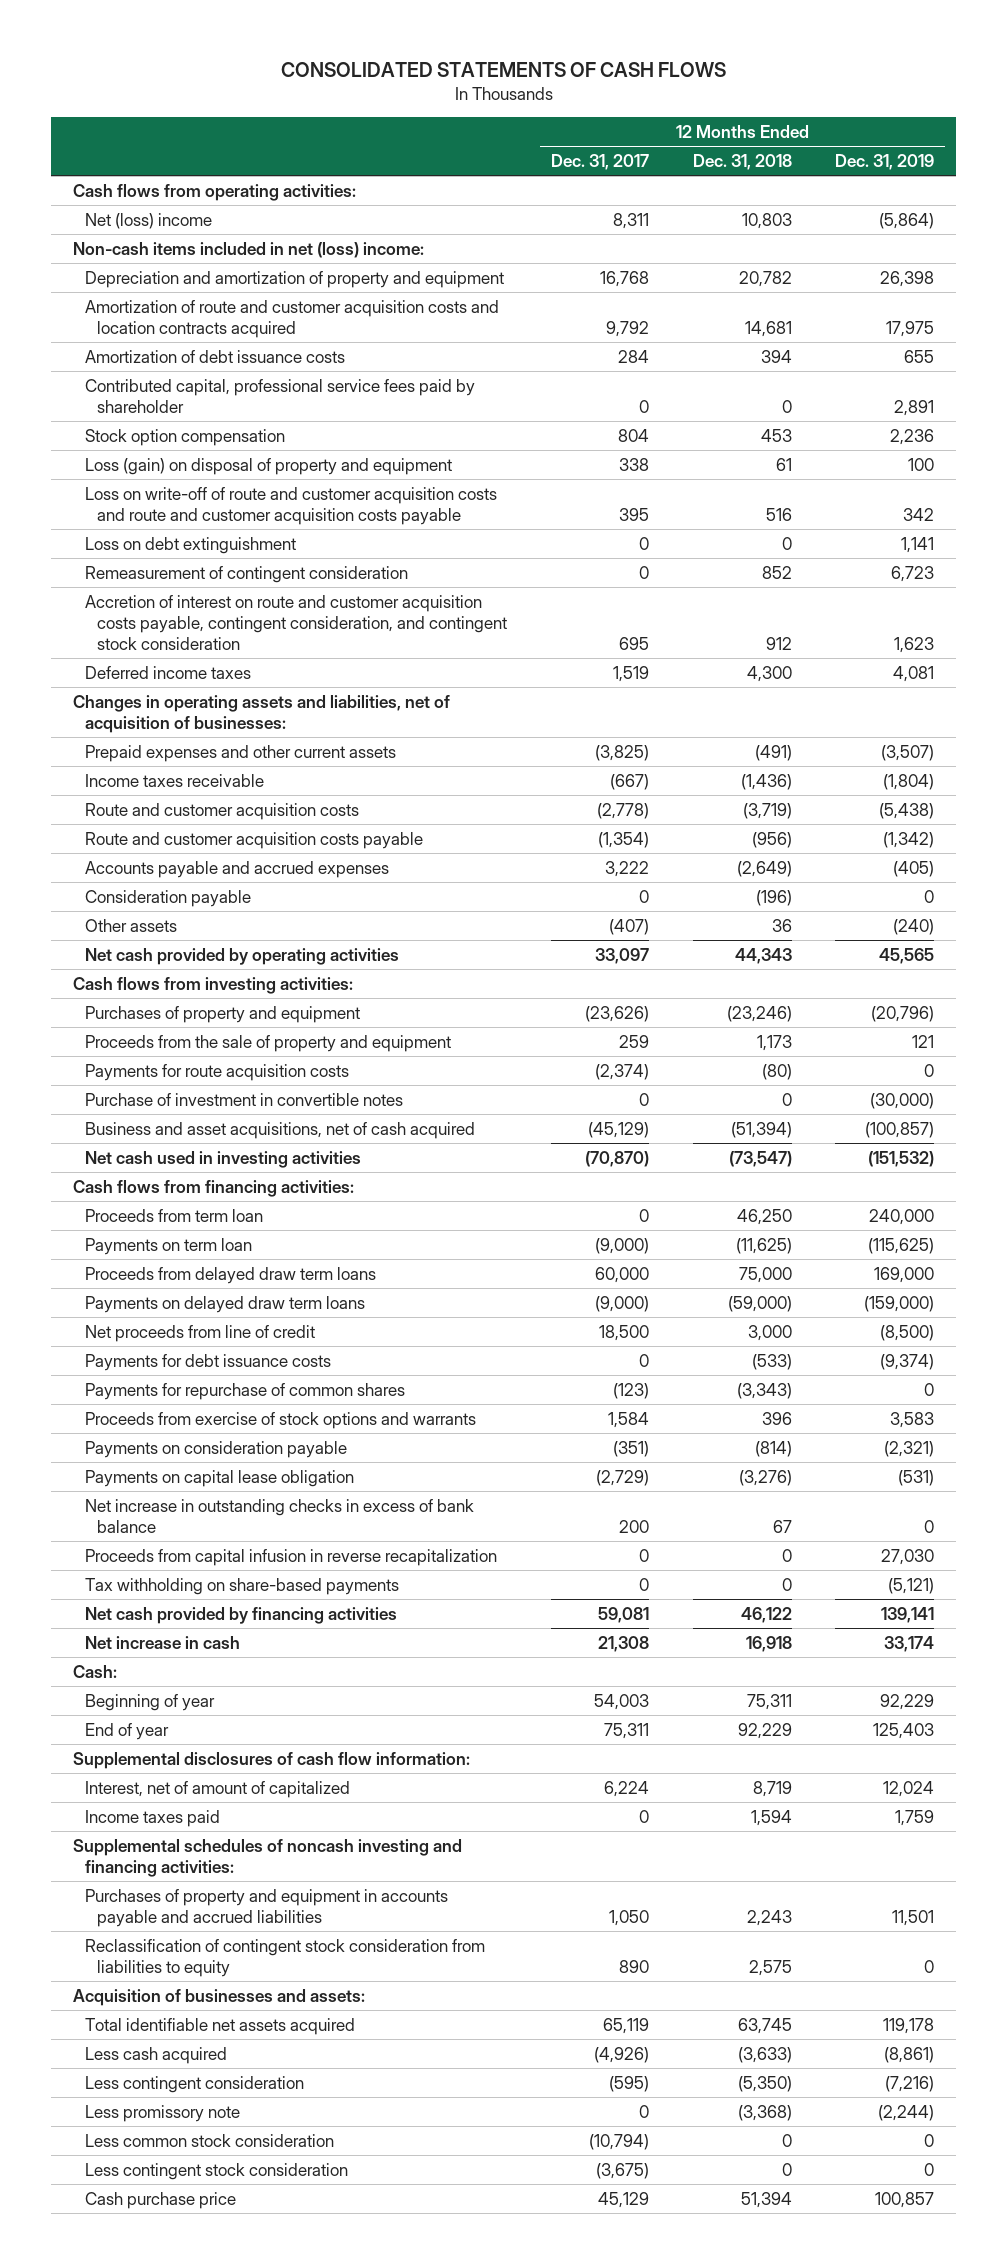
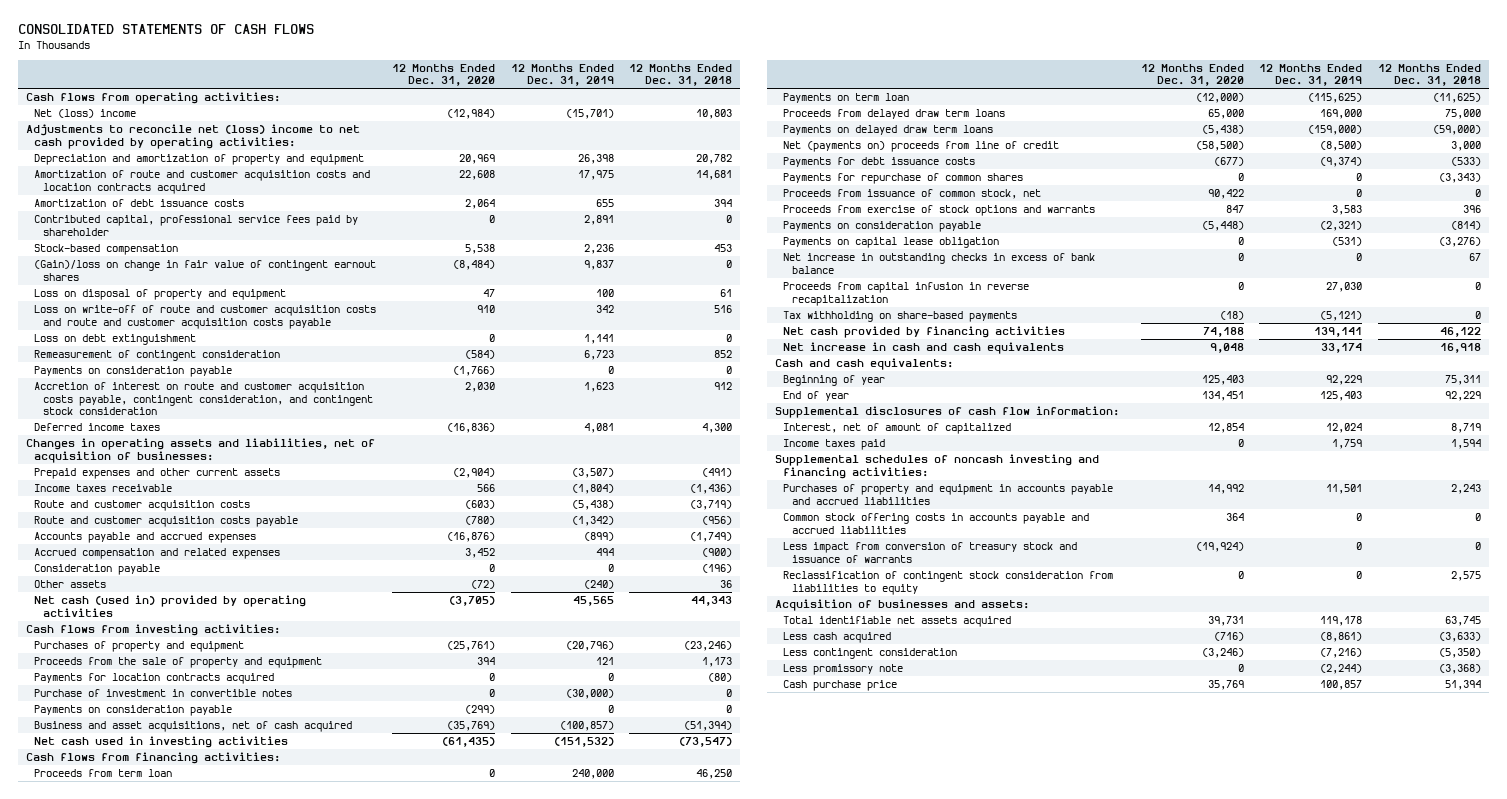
- | 12 Months Ended Dec. 31, 2017 | 12 Months Ended Dec. 31, 2018 | 12 Months Ended Dec. 31, 2019
+ | 12 Months Ended Dec. 31, 2020 | 12 Months Ended Dec. 31, 2019 | 12 Months Ended Dec. 31, 2018
- Net (loss) income | 8,311 | 10,803 | (5,864)
- Non-cash items included in net (loss) income:
+ Net (loss) income | (12,984) | (15,701) | 10,803
+ Adjustments to reconcile net (loss) income to net cash provided by operating activities:
- Stock option compensation | 804 | 453 | 2,236
- Loss (gain) on disposal of property and equipment | 338 | 61 | 100
+ Stock-based compensation | 5,538 | 2,236 | 453
+ (Gain)/loss on change in fair value of contingent earnout shares | (8,484) | 9,837 | 0
+ Loss on disposal of property and equipment | 47 | 100 | 61
+ Payments on consideration payable | (1,766) | 0 | 0
- Accounts payable and accrued expenses | 3,222 | (2,649) | (405)
+ Accounts payable and accrued expenses | (16,876) | (899) | (1,749)
+ Accrued compensation and related expenses | 3,452 | 494 | (900)
- Net cash provided by operating activities | 33,097 | 44,343 | 45,565
+ Net cash (used in) provided by operating activities | (3,705) | 45,565 | 44,343
- Payments for route acquisition costs | (2,374) | (80) | 0
+ Payments for location contracts acquired | 0 | 0 | (80)
+ Payments on consideration payable | (299) | 0 | 0
- Net proceeds from line of credit | 18,500 | 3,000 | (8,500)
+ Net (payments on) proceeds from line of credit | (58,500) | (8,500) | 3,000
+ Proceeds from issuance of common stock, net | 90,422 | 0 | 0
- Net increase in cash | 21,308 | 16,918 | 33,174
- Cash:
+ Net increase in cash and cash equivalents | 9,048 | 33,174 | 16,918
+ Cash and cash equivalents:
+ Common stock offering costs in accounts payable and accrued liabilities | 364 | 0 | 0
+ Less impact from conversion of treasury stock and issuance of warrants | (19,924) | 0 | 0
- Less common stock consideration | (10,794) | 0 | 0
- Less contingent stock consideration | (3,675) | 0 | 0

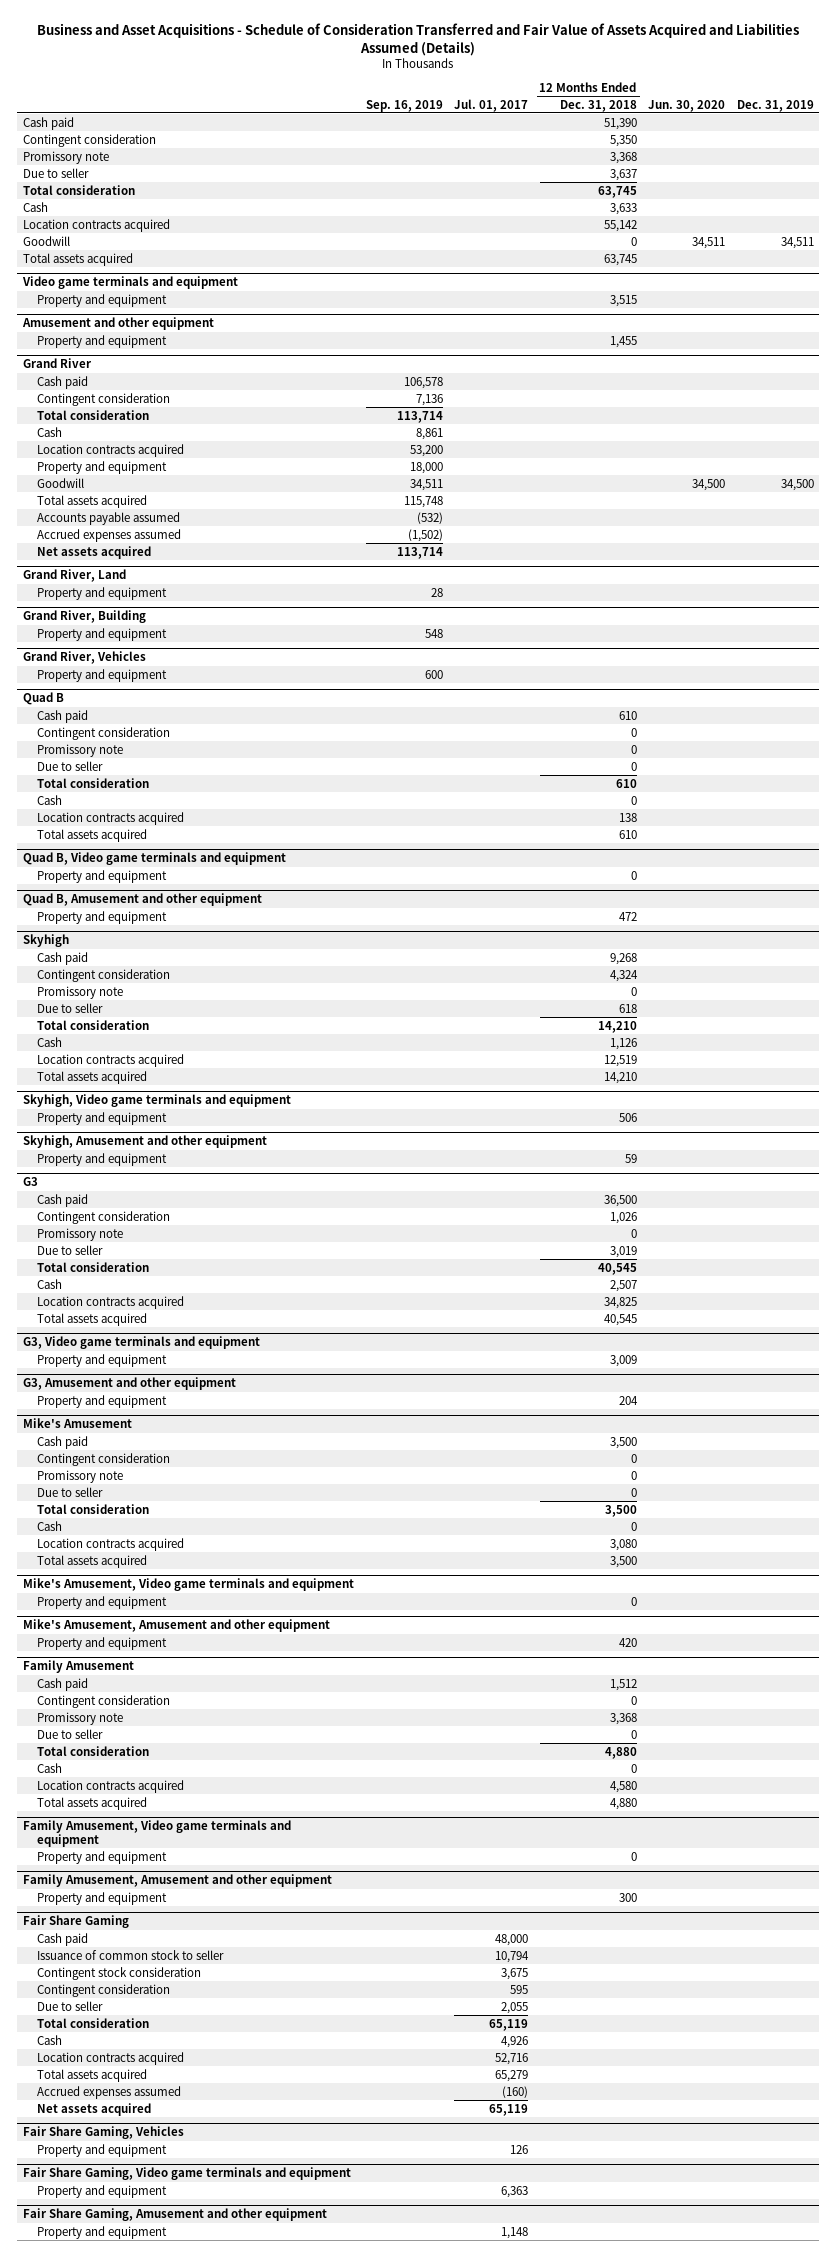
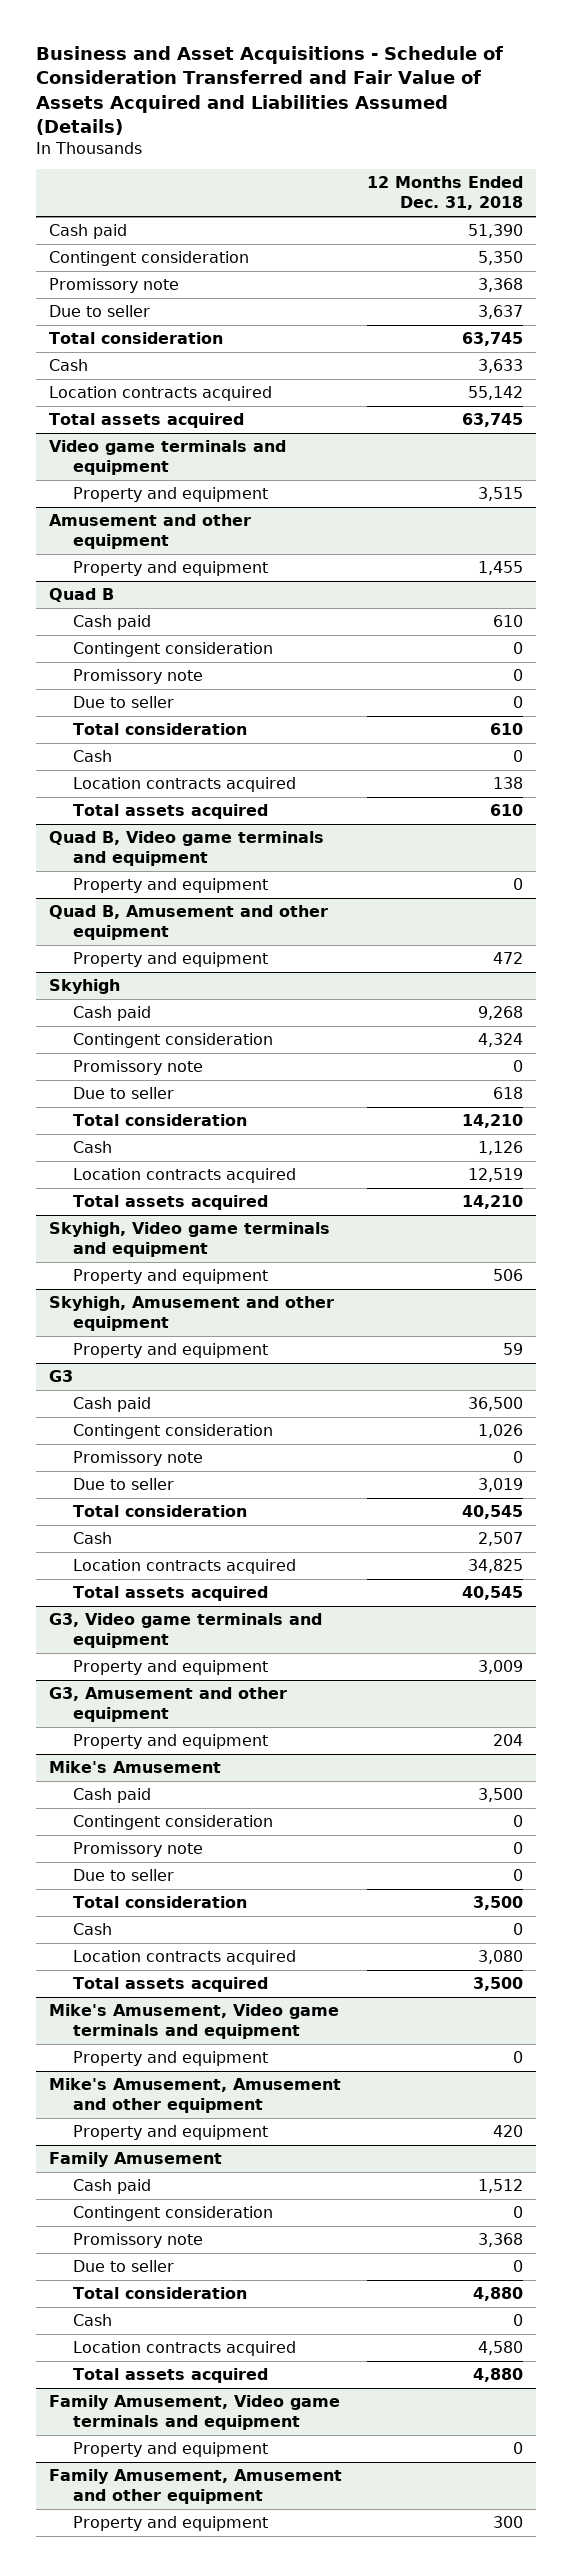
- | Sep. 16, 2019 | Jul. 01, 2017 | 12 Months Ended Dec. 31, 2018 | Jun. 30, 2020 | Dec. 31, 2019
+ | 12 Months Ended Dec. 31, 2018
- Goodwill | | | 0 | 34,511 | 34,511
- Grand River
- Cash paid | 106,578 | | | |
- Contingent consideration | 7,136 | | | |
- Total consideration | 113,714 | | | |
- Cash | 8,861 | | | |
- Location contracts acquired | 53,200 | | | |
- Property and equipment | 18,000 | | | |
- Goodwill | 34,511 | | | 34,500 | 34,500
- Total assets acquired | 115,748 | | | |
- Accounts payable assumed | (532) | | | |
- Accrued expenses assumed | (1,502) | | | |
- Net assets acquired | 113,714 | | | |
- Grand River, Land
- Property and equipment | 28 | | | |
- Grand River, Building
- Property and equipment | 548 | | | |
- Grand River, Vehicles
- Property and equipment | 600 | | | |
- Fair Share Gaming
- Cash paid | | 48,000 | | |
- Issuance of common stock to seller | | 10,794 | | |
- Contingent stock consideration | | 3,675 | | |
- Contingent consideration | | 595 | | |
- Due to seller | | 2,055 | | |
- Total consideration | | 65,119 | | |
- Cash | | 4,926 | | |
- Location contracts acquired | | 52,716 | | |
- Total assets acquired | | 65,279 | | |
- Accrued expenses assumed | | (160) | | |
- Net assets acquired | | 65,119 | | |
- Fair Share Gaming, Vehicles
- Property and equipment | | 126 | | |
- Fair Share Gaming, Video game terminals and equipment
- Property and equipment | | 6,363 | | |
- Fair Share Gaming, Amusement and other equipment
- Property and equipment | | 1,148 | | |

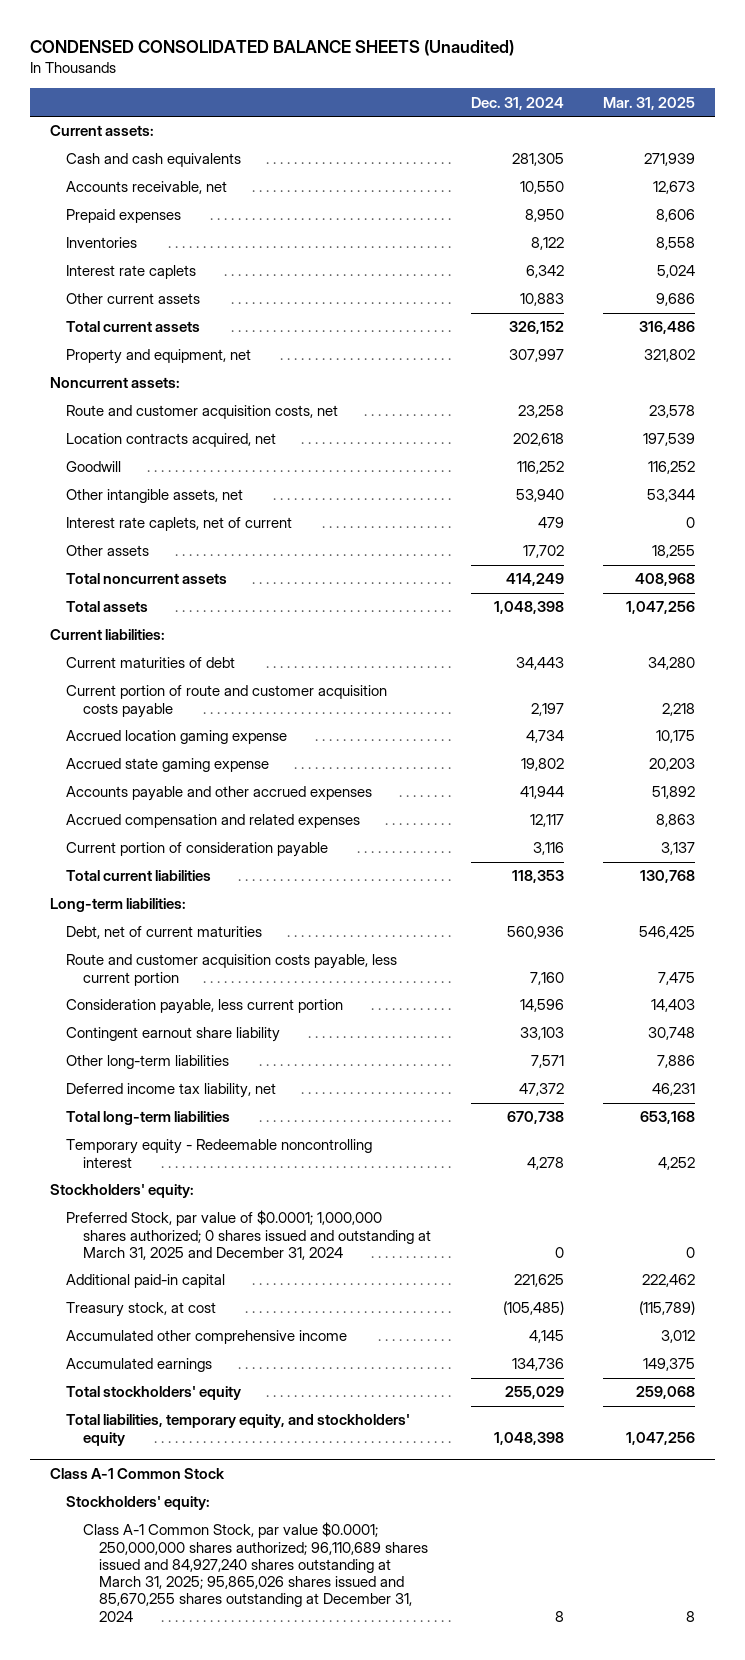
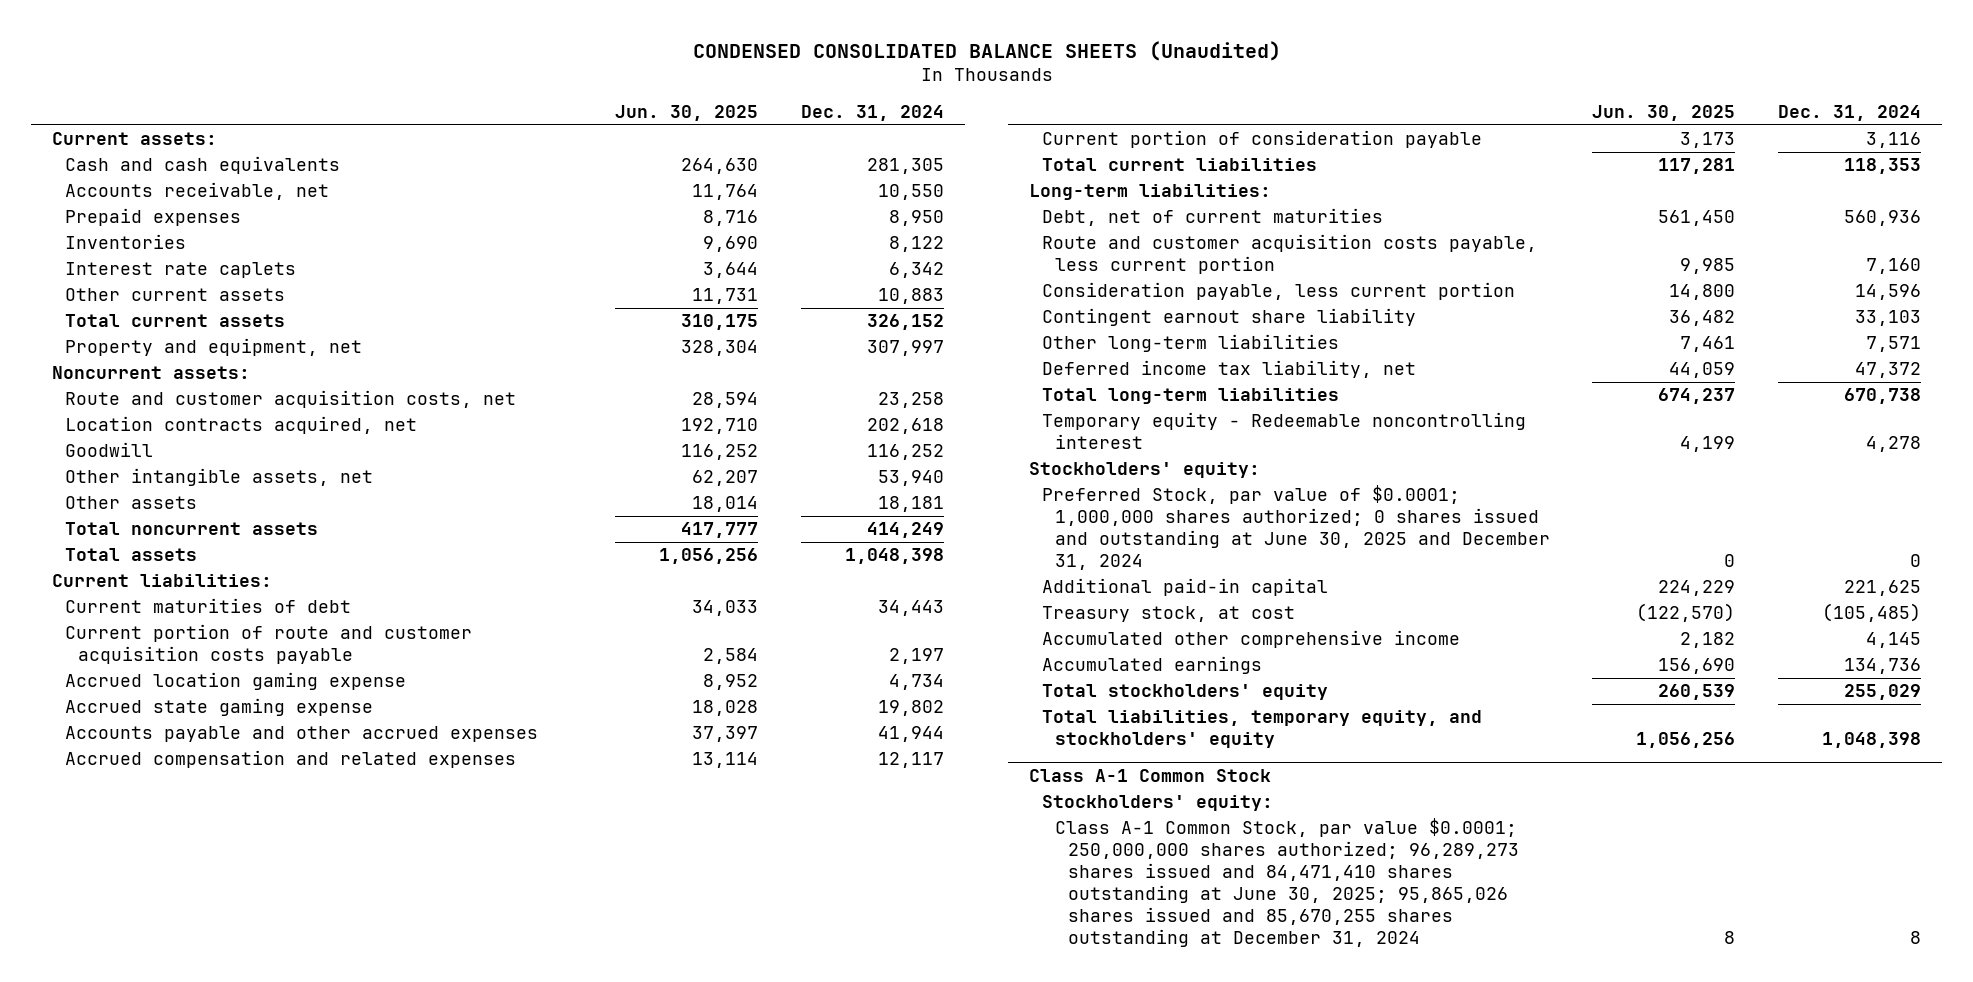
- | Dec. 31, 2024 | Mar. 31, 2025
+ | Jun. 30, 2025 | Dec. 31, 2024
- Interest rate caplets, net of current | 479 | 0
- Other assets | 17,702 | 18,255
+ Other assets | 18,014 | 18,181
- Preferred Stock, par value of $0.0001; 1,000,000 shares authorized; 0 shares issued and outstanding at March 31, 2025 and December 31, 2024 | 0 | 0
+ Preferred Stock, par value of $0.0001; 1,000,000 shares authorized; 0 shares issued and outstanding at June 30, 2025 and December 31, 2024 | 0 | 0
@ Class A-1 Common Stock
- Class A-1 Common Stock, par value $0.0001; 250,000,000 shares authorized; 96,110,689 shares issued and 84,927,240 shares outstanding at March 31, 2025; 95,865,026 shares issued and 85,670,255 shares outstanding at December 31, 2024 | 8 | 8
+ Class A-1 Common Stock, par value $0.0001; 250,000,000 shares authorized; 96,289,273 shares issued and 84,471,410 shares outstanding at June 30, 2025; 95,865,026 shares issued and 85,670,255 shares outstanding at December 31, 2024 | 8 | 8

